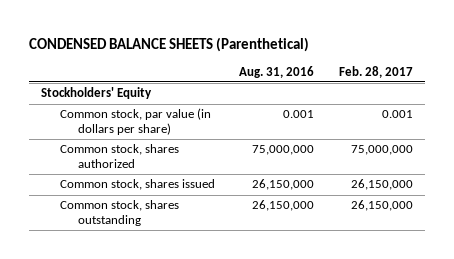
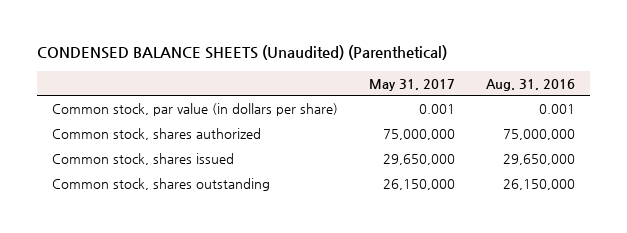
- CONDENSED BALANCE SHEETS (Parenthetical)
+ CONDENSED BALANCE SHEETS (Unaudited) (Parenthetical)
- | Aug. 31, 2016 | Feb. 28, 2017
+ | May 31, 2017 | Aug. 31, 2016
- Stockholders' Equity
- Common stock, shares issued | 26,150,000 | 26,150,000
+ Common stock, shares issued | 29,650,000 | 29,650,000

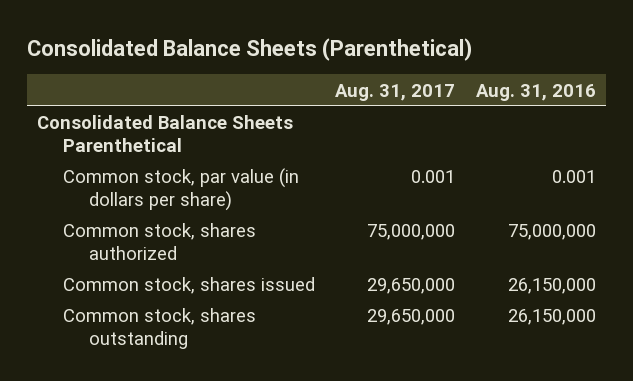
- CONDENSED BALANCE SHEETS (Unaudited) (Parenthetical)
+ Consolidated Balance Sheets (Parenthetical)
- | May 31, 2017 | Aug. 31, 2016
+ | Aug. 31, 2017 | Aug. 31, 2016
+ Consolidated Balance Sheets Parenthetical
- Common stock, shares issued | 29,650,000 | 29,650,000
+ Common stock, shares issued | 29,650,000 | 26,150,000

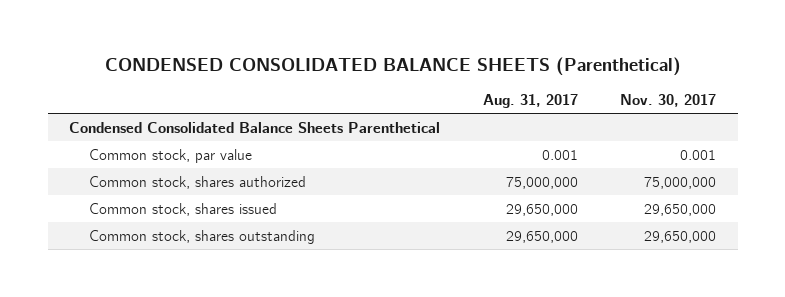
- Consolidated Balance Sheets (Parenthetical)
+ CONDENSED CONSOLIDATED BALANCE SHEETS (Parenthetical)
- | Aug. 31, 2017 | Aug. 31, 2016
+ | Aug. 31, 2017 | Nov. 30, 2017
- Consolidated Balance Sheets Parenthetical
- Common stock, par value (in dollars per share) | 0.001 | 0.001
+ Condensed Consolidated Balance Sheets Parenthetical
+ Common stock, par value | 0.001 | 0.001

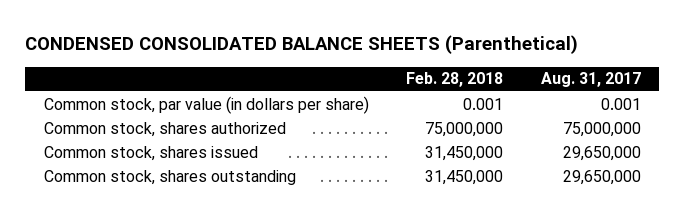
- | Aug. 31, 2017 | Nov. 30, 2017
+ | Feb. 28, 2018 | Aug. 31, 2017
- Condensed Consolidated Balance Sheets Parenthetical
- Common stock, par value | 0.001 | 0.001
+ Common stock, par value (in dollars per share) | 0.001 | 0.001

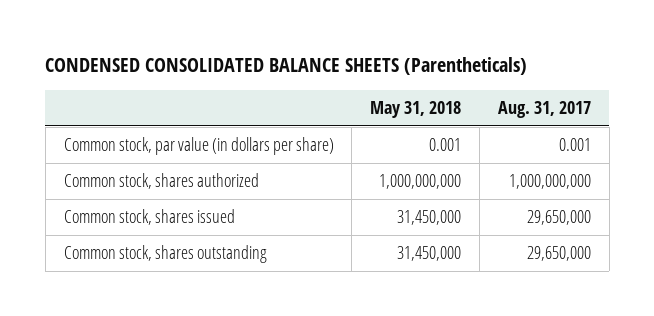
- CONDENSED CONSOLIDATED BALANCE SHEETS (Parenthetical)
+ CONDENSED CONSOLIDATED BALANCE SHEETS (Parentheticals)
- | Feb. 28, 2018 | Aug. 31, 2017
+ | May 31, 2018 | Aug. 31, 2017
- Common stock, shares authorized | 75,000,000 | 75,000,000
+ Common stock, shares authorized | 1,000,000,000 | 1,000,000,000

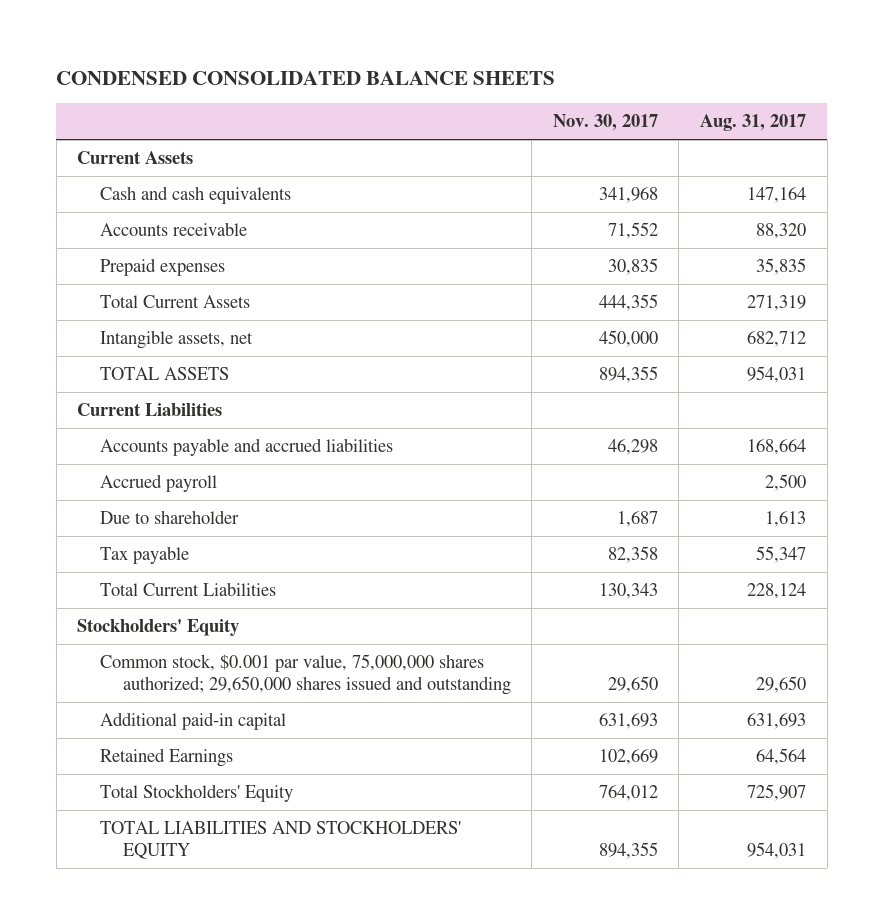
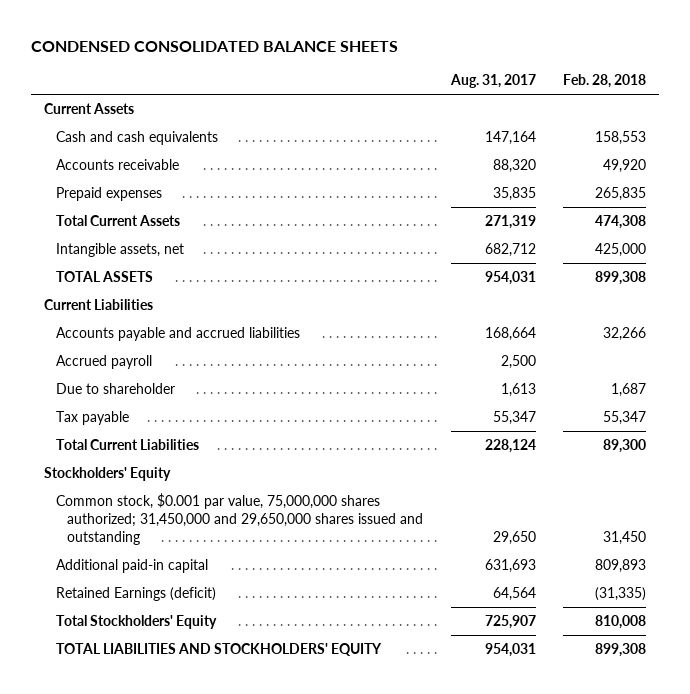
- | Nov. 30, 2017 | Aug. 31, 2017
+ | Aug. 31, 2017 | Feb. 28, 2018
- Common stock, $0.001 par value, 75,000,000 shares authorized; 29,650,000 shares issued and outstanding | 29,650 | 29,650
+ Common stock, $0.001 par value, 75,000,000 shares authorized; 31,450,000 and 29,650,000 shares issued and outstanding | 29,650 | 31,450
- Retained Earnings | 102,669 | 64,564
+ Retained Earnings (deficit) | 64,564 | (31,335)

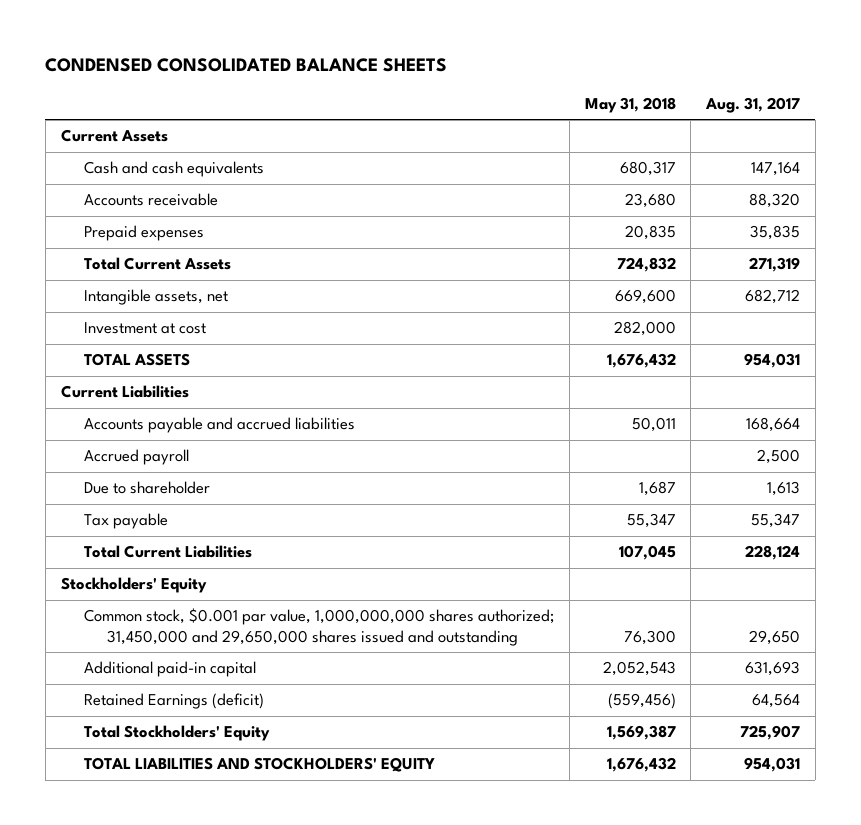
- | Aug. 31, 2017 | Feb. 28, 2018
+ | May 31, 2018 | Aug. 31, 2017
+ Investment at cost | 282,000 |
- Common stock, $0.001 par value, 75,000,000 shares authorized; 31,450,000 and 29,650,000 shares issued and outstanding | 29,650 | 31,450
+ Common stock, $0.001 par value, 1,000,000,000 shares authorized; 31,450,000 and 29,650,000 shares issued and outstanding | 76,300 | 29,650

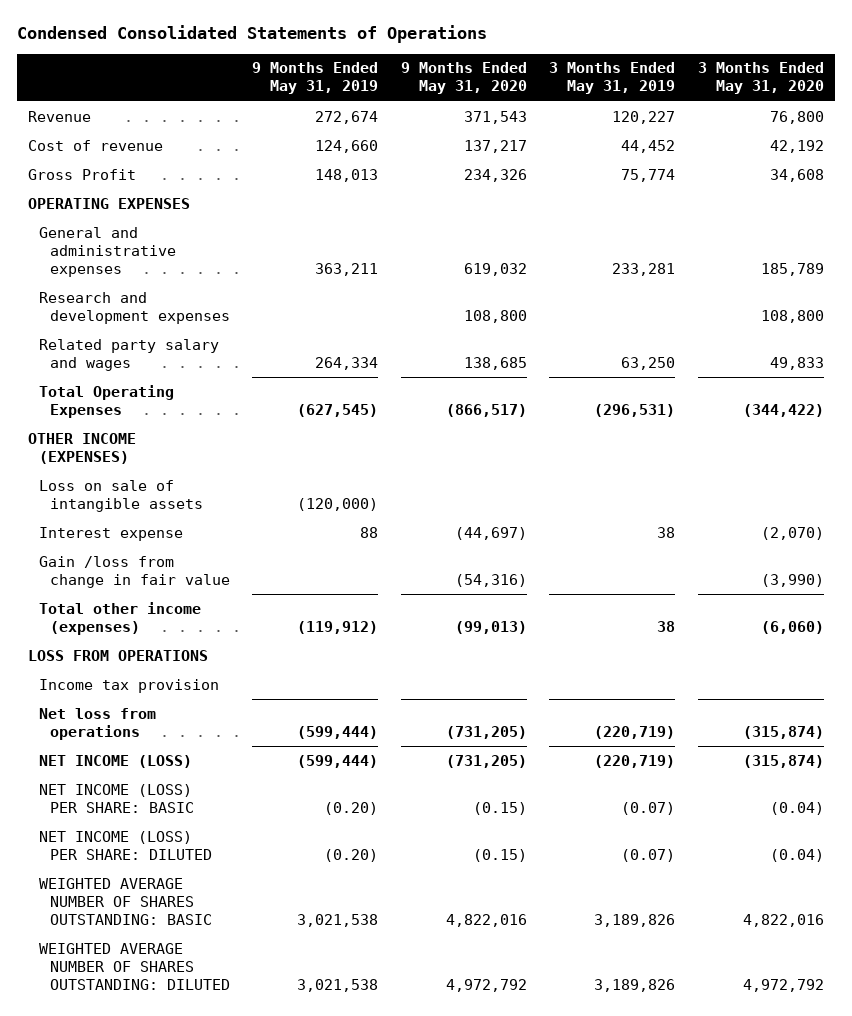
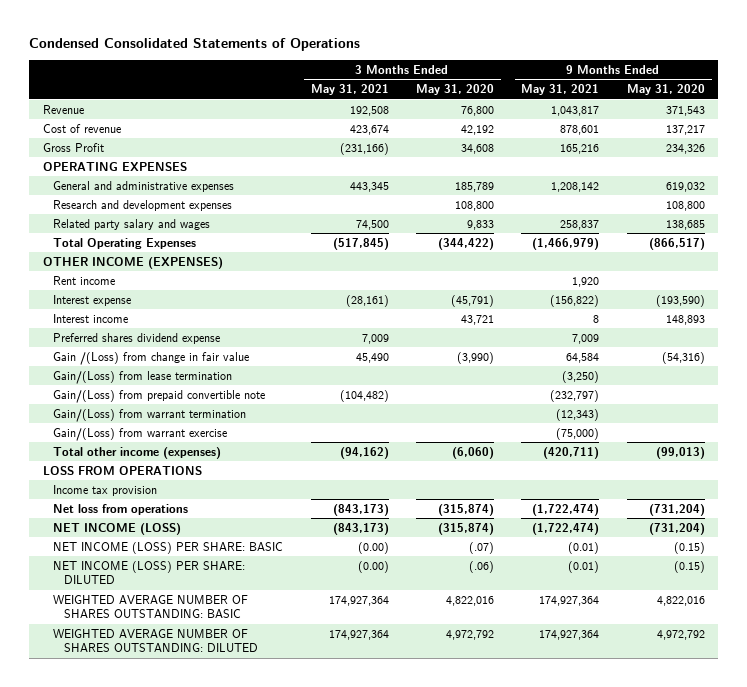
- | 9 Months Ended May 31, 2019 | 9 Months Ended May 31, 2020 | 3 Months Ended May 31, 2019 | 3 Months Ended May 31, 2020
+ | 3 Months Ended May 31, 2021 | 3 Months Ended May 31, 2020 | 9 Months Ended May 31, 2021 | 9 Months Ended May 31, 2020
- Related party salary and wages | 264,334 | 138,685 | 63,250 | 49,833
+ Related party salary and wages | 74,500 | 9,833 | 258,837 | 138,685
- Loss on sale of intangible assets | (120,000) | | |
- Interest expense | 88 | (44,697) | 38 | (2,070)
- Gain /loss from change in fair value | | (54,316) | | (3,990)
+ Rent income | | | 1,920 |
+ Interest expense | (28,161) | (45,791) | (156,822) | (193,590)
+ Interest income | | 43,721 | 8 | 148,893
+ Preferred shares dividend expense | 7,009 | | 7,009 |
+ Gain /(Loss) from change in fair value | 45,490 | (3,990) | 64,584 | (54,316)
+ Gain/(Loss) from lease termination | | | (3,250) |
+ Gain/(Loss) from prepaid convertible note | (104,482) | | (232,797) |
+ Gain/(Loss) from warrant termination | | | (12,343) |
+ Gain/(Loss) from warrant exercise | | | (75,000) |
- Net loss from operations | (599,444) | (731,205) | (220,719) | (315,874)
- NET INCOME (LOSS) | (599,444) | (731,205) | (220,719) | (315,874)
- NET INCOME (LOSS) PER SHARE: BASIC | (0.20) | (0.15) | (0.07) | (0.04)
- NET INCOME (LOSS) PER SHARE: DILUTED | (0.20) | (0.15) | (0.07) | (0.04)
+ Net loss from operations | (843,173) | (315,874) | (1,722,474) | (731,204)
+ NET INCOME (LOSS) | (843,173) | (315,874) | (1,722,474) | (731,204)
+ NET INCOME (LOSS) PER SHARE: BASIC | (0.00) | (.07) | (0.01) | (0.15)
+ NET INCOME (LOSS) PER SHARE: DILUTED | (0.00) | (.06) | (0.01) | (0.15)

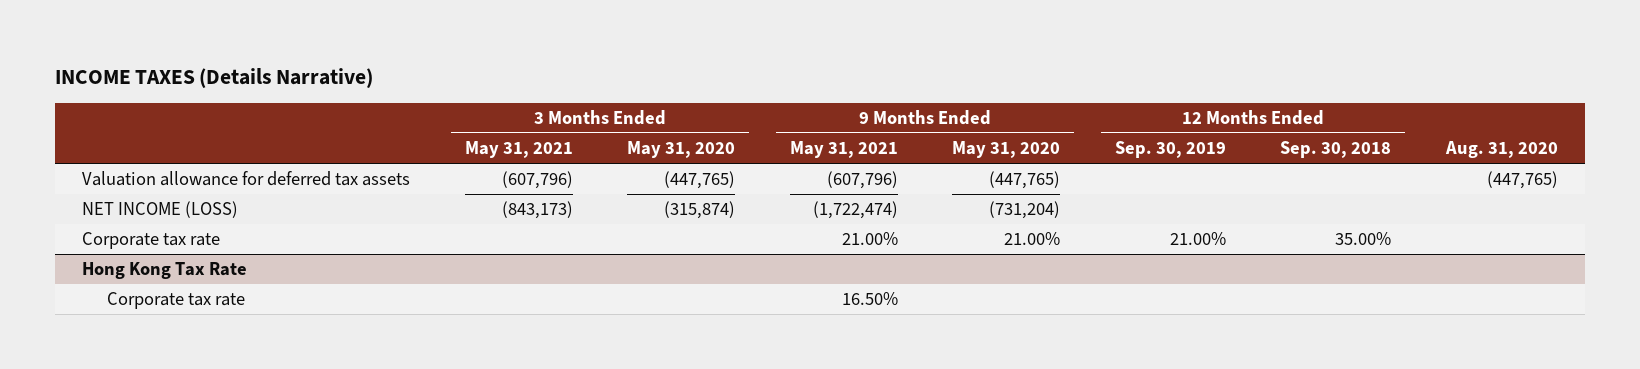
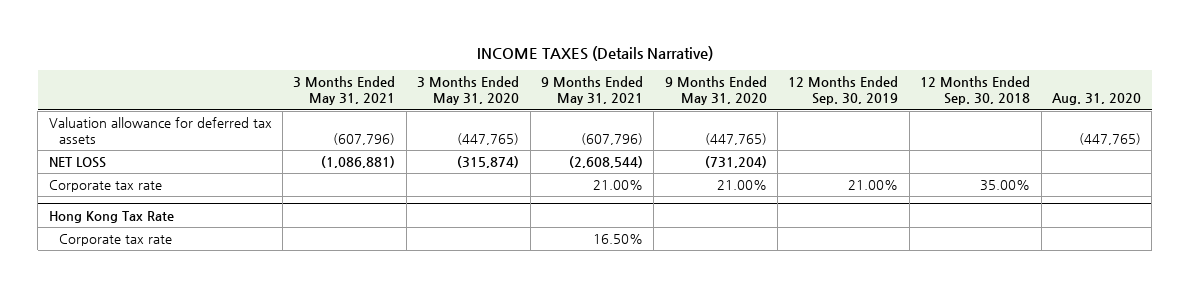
- NET INCOME (LOSS) | (843,173) | (315,874) | (1,722,474) | (731,204) | | |
+ NET LOSS | (1,086,881) | (315,874) | (2,608,544) | (731,204) | | |

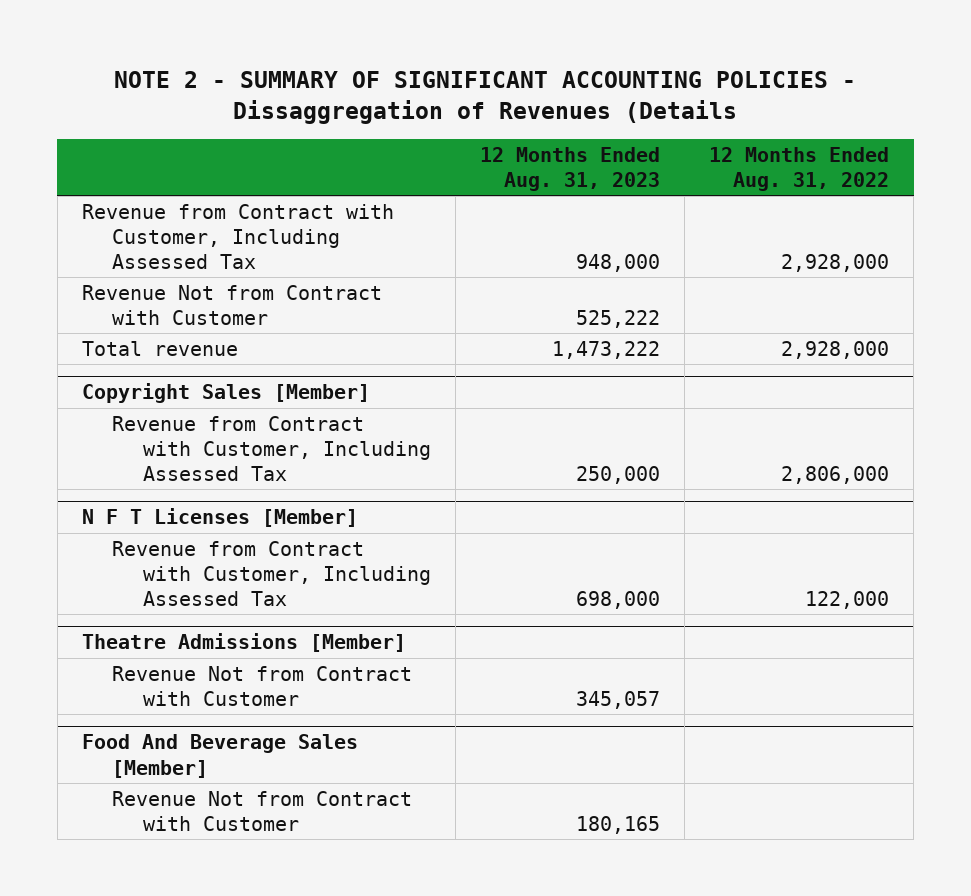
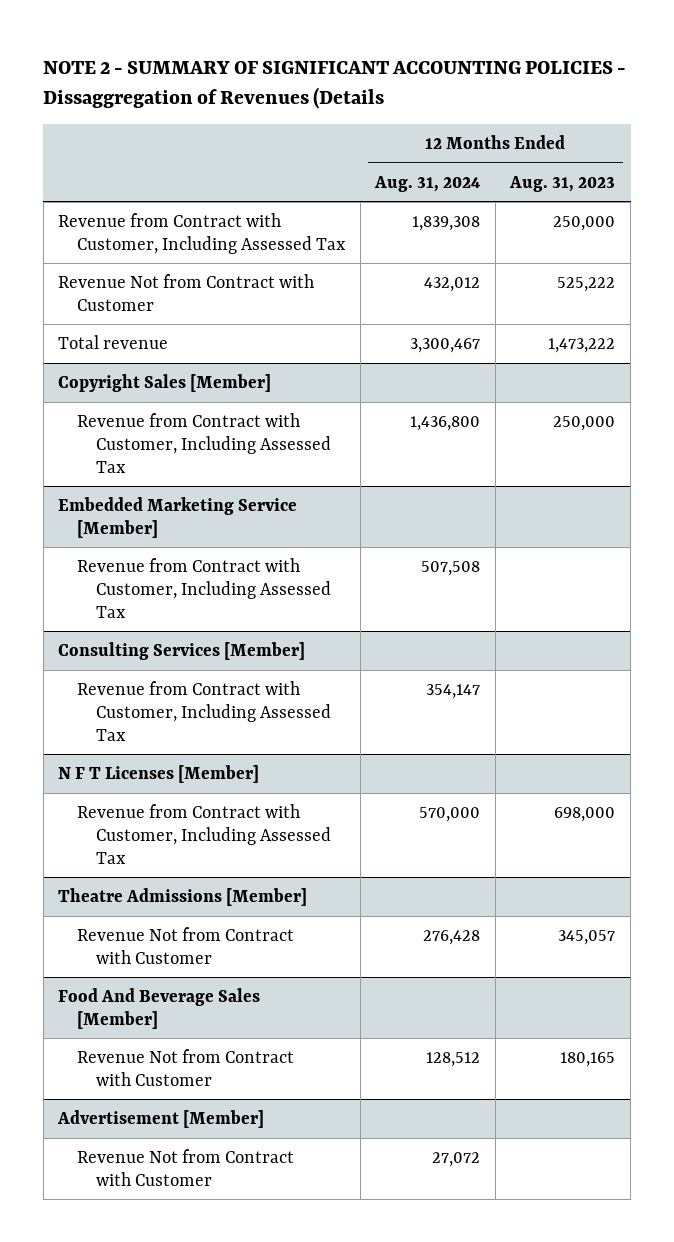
- | 12 Months Ended Aug. 31, 2023 | 12 Months Ended Aug. 31, 2022
+ | 12 Months Ended Aug. 31, 2024 | 12 Months Ended Aug. 31, 2023
- Revenue from Contract with Customer, Including Assessed Tax | 948,000 | 2,928,000
+ Revenue from Contract with Customer, Including Assessed Tax | 1,839,308 | 250,000
+ Embedded Marketing Service [Member]
+ Revenue from Contract with Customer, Including Assessed Tax | 507,508 |
+ Consulting Services [Member]
+ Revenue from Contract with Customer, Including Assessed Tax | 354,147 |
+ Advertisement [Member]
+ Revenue Not from Contract with Customer | 27,072 |

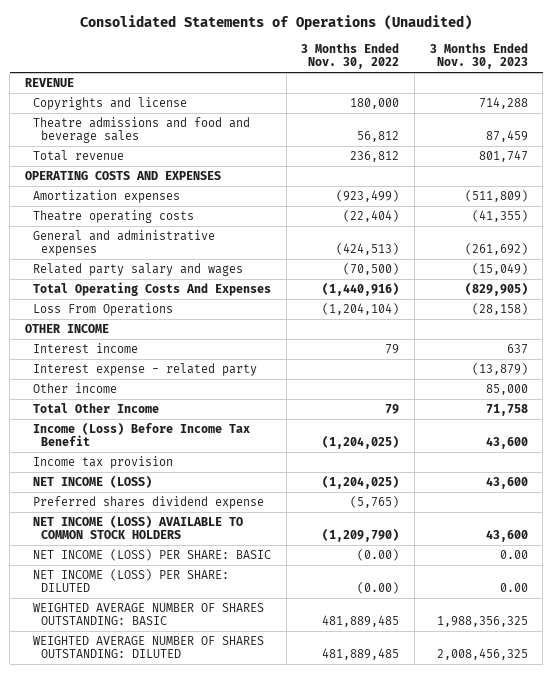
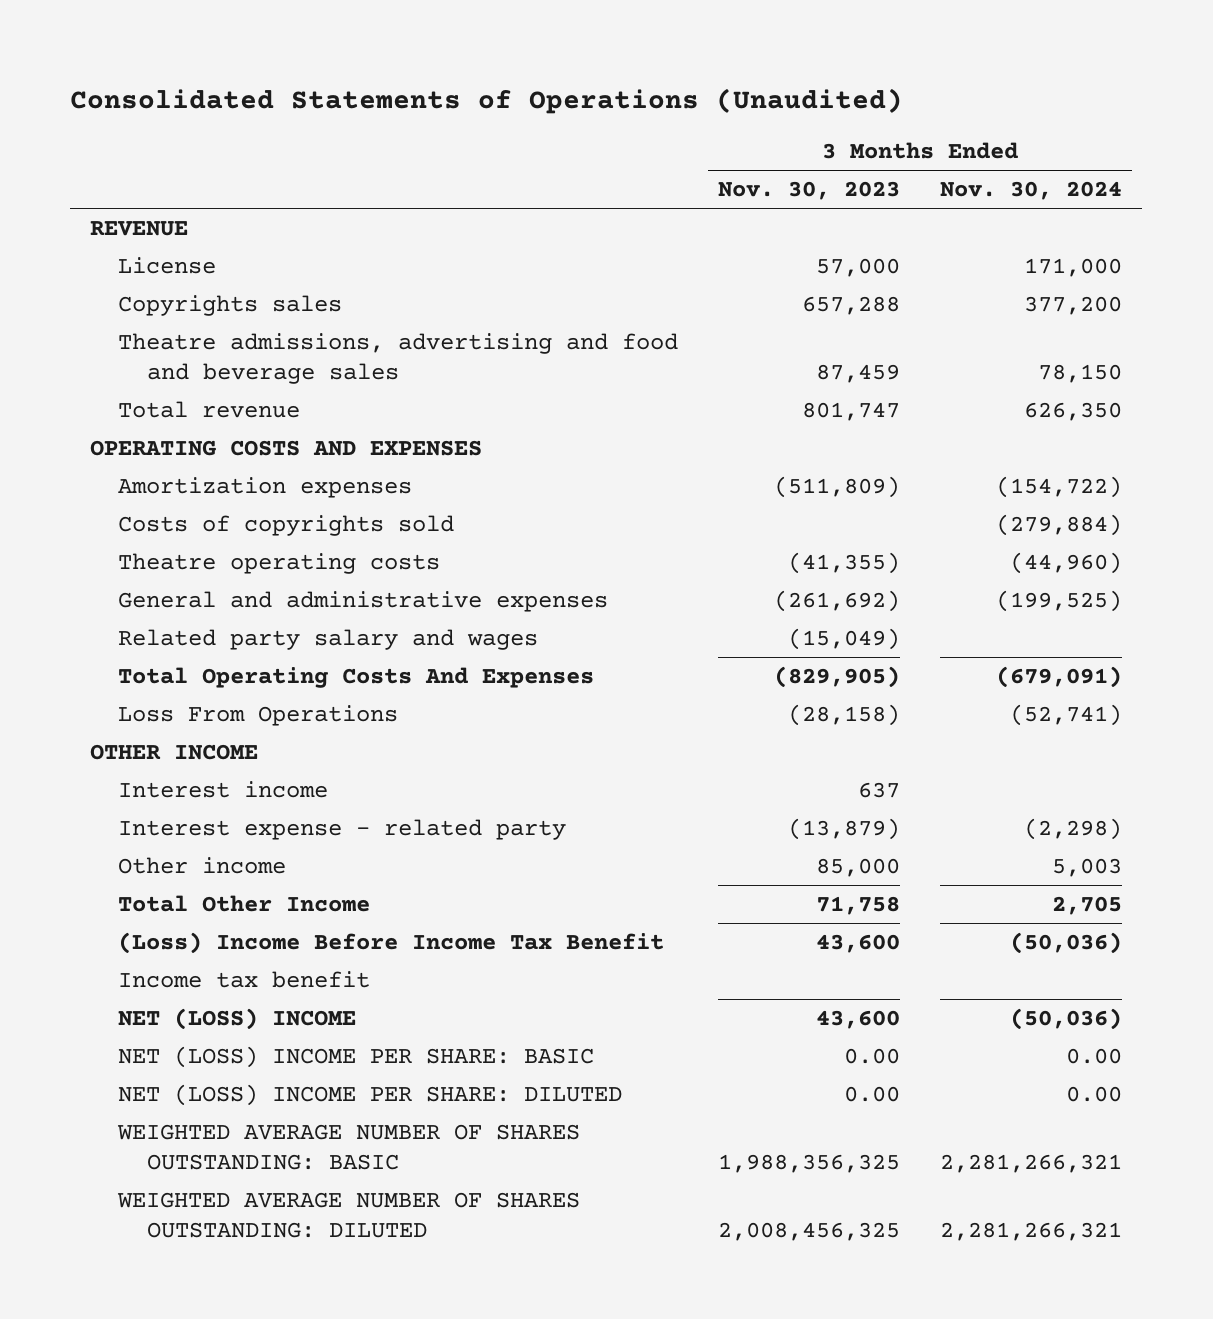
- | 3 Months Ended Nov. 30, 2022 | 3 Months Ended Nov. 30, 2023
+ | 3 Months Ended Nov. 30, 2023 | 3 Months Ended Nov. 30, 2024
- Copyrights and license | 180,000 | 714,288
- Theatre admissions and food and beverage sales | 56,812 | 87,459
+ License | 57,000 | 171,000
+ Copyrights sales | 657,288 | 377,200
+ Theatre admissions, advertising and food and beverage sales | 87,459 | 78,150
+ Costs of copyrights sold | | (279,884)
- Income (Loss) Before Income Tax Benefit | (1,204,025) | 43,600
- Income tax provision
- NET INCOME (LOSS) | (1,204,025) | 43,600
- Preferred shares dividend expense | (5,765) |
- NET INCOME (LOSS) AVAILABLE TO COMMON STOCK HOLDERS | (1,209,790) | 43,600
- NET INCOME (LOSS) PER SHARE: BASIC | (0.00) | 0.00
- NET INCOME (LOSS) PER SHARE: DILUTED | (0.00) | 0.00
+ (Loss) Income Before Income Tax Benefit | 43,600 | (50,036)
+ Income tax benefit
+ NET (LOSS) INCOME | 43,600 | (50,036)
+ NET (LOSS) INCOME PER SHARE: BASIC | 0.00 | 0.00
+ NET (LOSS) INCOME PER SHARE: DILUTED | 0.00 | 0.00

